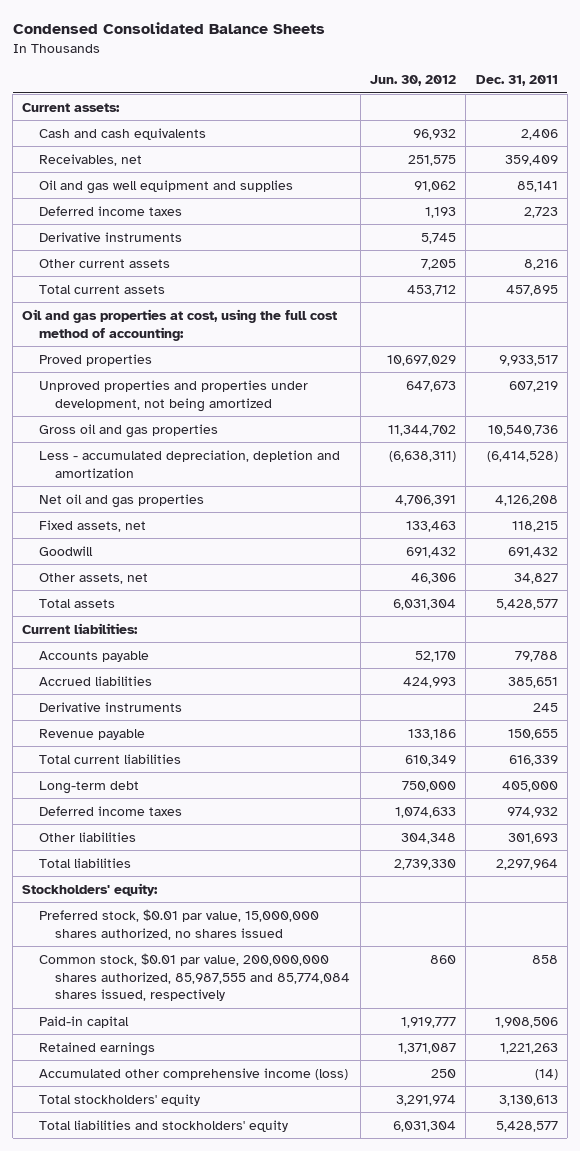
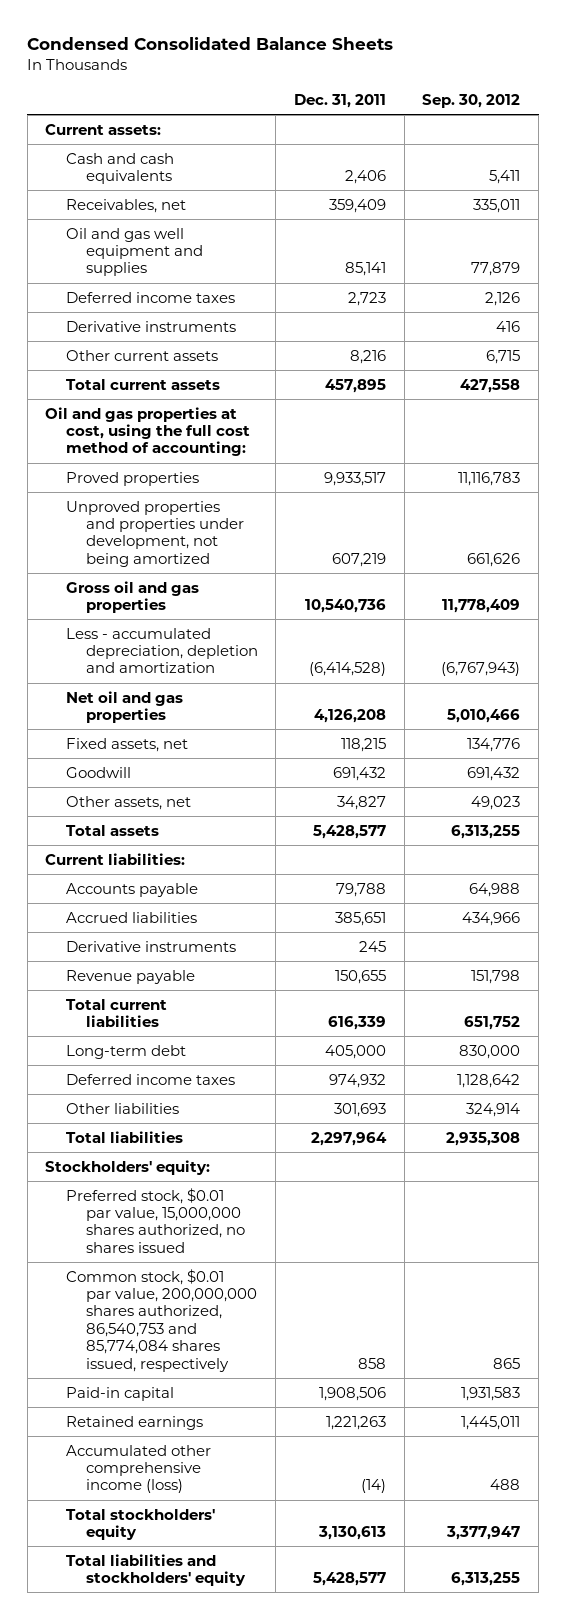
- | Jun. 30, 2012 | Dec. 31, 2011
+ | Dec. 31, 2011 | Sep. 30, 2012
- Common stock, $0.01 par value, 200,000,000 shares authorized, 85,987,555 and 85,774,084 shares issued, respectively | 860 | 858
+ Common stock, $0.01 par value, 200,000,000 shares authorized, 86,540,753 and 85,774,084 shares issued, respectively | 858 | 865

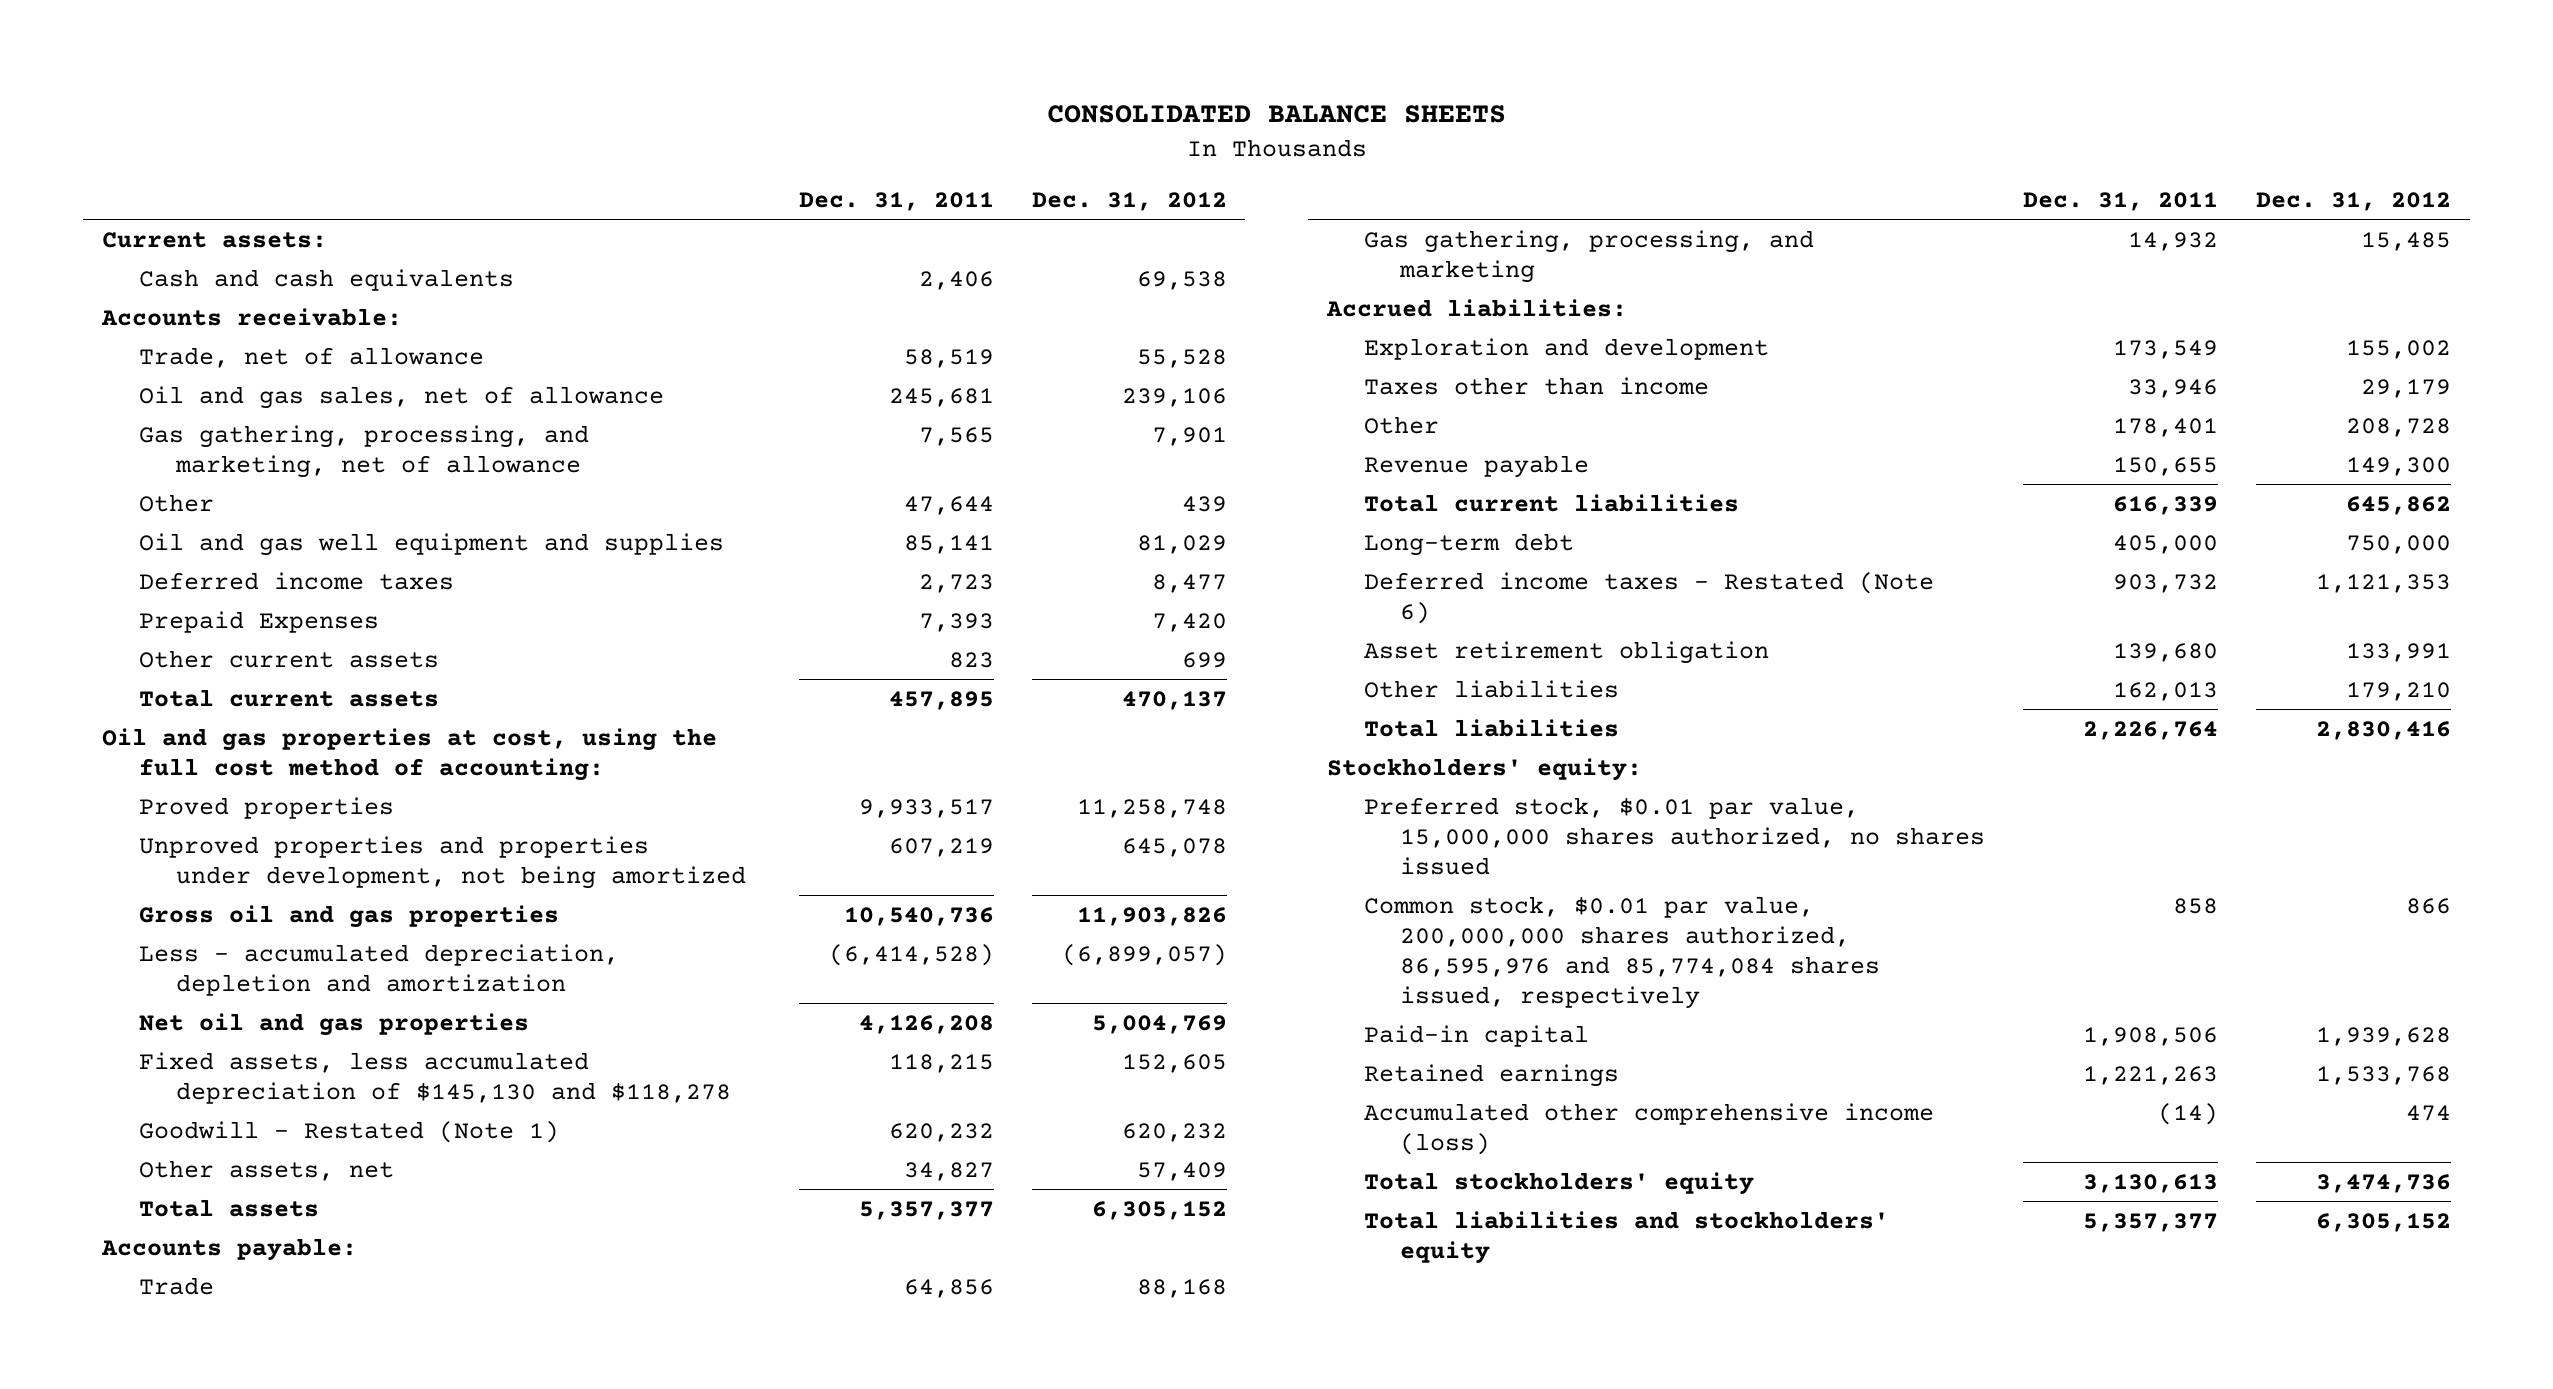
- Condensed Consolidated Balance Sheets
+ CONSOLIDATED BALANCE SHEETS
- | Dec. 31, 2011 | Sep. 30, 2012
+ | Dec. 31, 2011 | Dec. 31, 2012
- Receivables, net | 359,409 | 335,011
+ Accounts receivable:
+ Trade, net of allowance | 58,519 | 55,528
+ Oil and gas sales, net of allowance | 245,681 | 239,106
+ Gas gathering, processing, and marketing, net of allowance | 7,565 | 7,901
+ Other | 47,644 | 439
- Derivative instruments | | 416
- Other current assets | 8,216 | 6,715
+ Prepaid Expenses | 7,393 | 7,420
+ Other current assets | 823 | 699
- Fixed assets, net | 118,215 | 134,776
- Goodwill | 691,432 | 691,432
+ Fixed assets, less accumulated depreciation of $145,130 and $118,278 | 118,215 | 152,605
+ Goodwill - Restated (Note 1) | 620,232 | 620,232
- Total assets | 5,428,577 | 6,313,255
- Current liabilities:
- Accounts payable | 79,788 | 64,988
- Accrued liabilities | 385,651 | 434,966
- Derivative instruments | 245 |
+ Total assets | 5,357,377 | 6,305,152
+ Accounts payable:
+ Trade | 64,856 | 88,168
+ Gas gathering, processing, and marketing | 14,932 | 15,485
+ Accrued liabilities:
+ Exploration and development | 173,549 | 155,002
+ Taxes other than income | 33,946 | 29,179
+ Other | 178,401 | 208,728
- Deferred income taxes | 974,932 | 1,128,642
- Other liabilities | 301,693 | 324,914
- Total liabilities | 2,297,964 | 2,935,308
+ Deferred income taxes - Restated (Note 6) | 903,732 | 1,121,353
+ Asset retirement obligation | 139,680 | 133,991
+ Other liabilities | 162,013 | 179,210
+ Total liabilities | 2,226,764 | 2,830,416
- Common stock, $0.01 par value, 200,000,000 shares authorized, 86,540,753 and 85,774,084 shares issued, respectively | 858 | 865
+ Common stock, $0.01 par value, 200,000,000 shares authorized, 86,595,976 and 85,774,084 shares issued, respectively | 858 | 866
- Total liabilities and stockholders' equity | 5,428,577 | 6,313,255
+ Total liabilities and stockholders' equity | 5,357,377 | 6,305,152

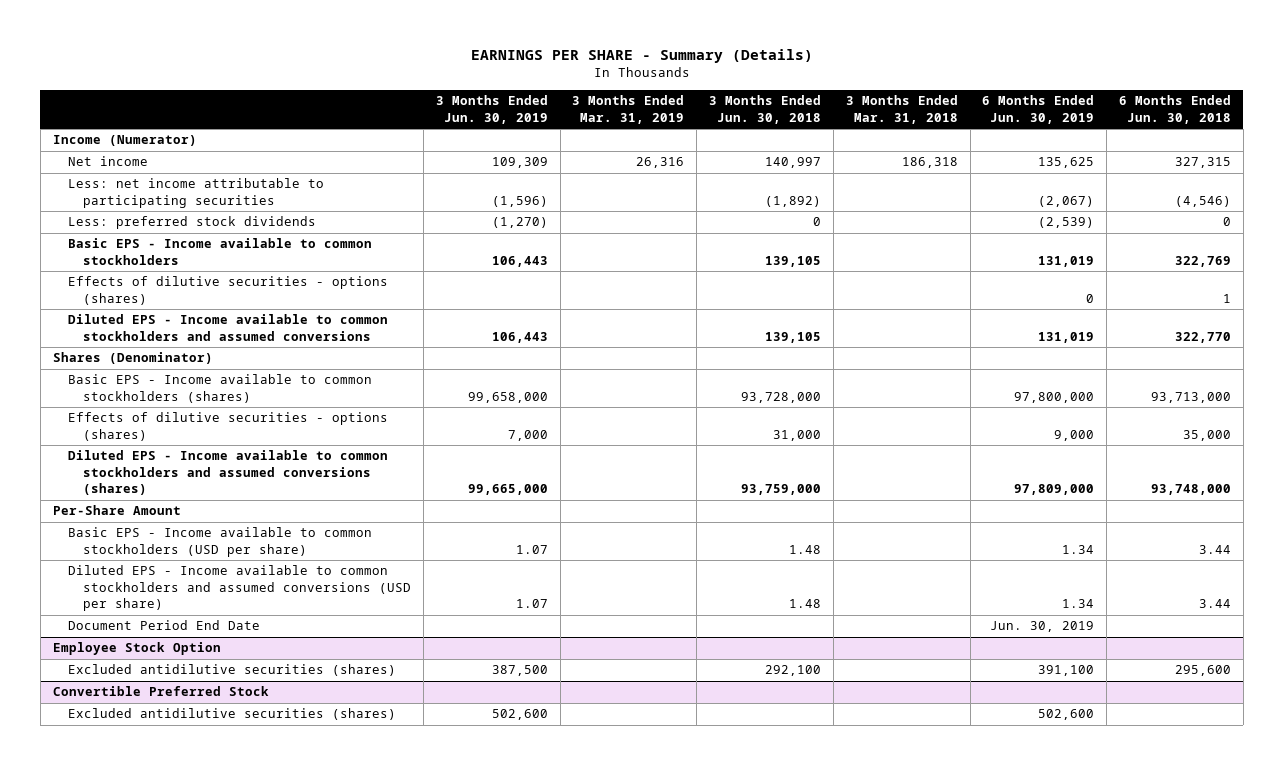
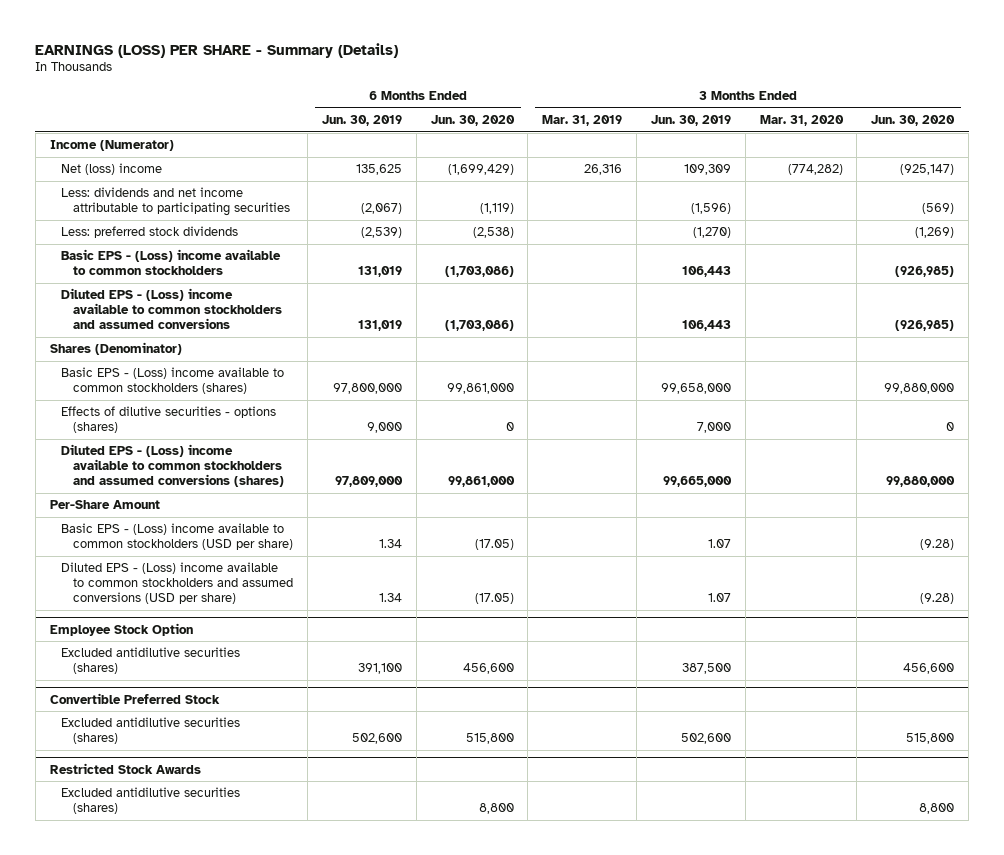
- EARNINGS PER SHARE - Summary (Details)
+ EARNINGS (LOSS) PER SHARE - Summary (Details)
- | 3 Months Ended Jun. 30, 2019 | 3 Months Ended Mar. 31, 2019 | 3 Months Ended Jun. 30, 2018 | 3 Months Ended Mar. 31, 2018 | 6 Months Ended Jun. 30, 2019 | 6 Months Ended Jun. 30, 2018
+ | 6 Months Ended Jun. 30, 2019 | 6 Months Ended Jun. 30, 2020 | 3 Months Ended Mar. 31, 2019 | 3 Months Ended Jun. 30, 2019 | 3 Months Ended Mar. 31, 2020 | 3 Months Ended Jun. 30, 2020
- Net income | 109,309 | 26,316 | 140,997 | 186,318 | 135,625 | 327,315
- Less: net income attributable to participating securities | (1,596) | | (1,892) | | (2,067) | (4,546)
+ Net (loss) income | 135,625 | (1,699,429) | 26,316 | 109,309 | (774,282) | (925,147)
+ Less: dividends and net income attributable to participating securities | (2,067) | (1,119) | | (1,596) | | (569)
- Basic EPS - Income available to common stockholders | 106,443 | | 139,105 | | 131,019 | 322,769
- Effects of dilutive securities - options (shares) | | | | | 0 | 1
- Diluted EPS - Income available to common stockholders and assumed conversions | 106,443 | | 139,105 | | 131,019 | 322,770
+ Basic EPS - (Loss) income available to common stockholders | 131,019 | (1,703,086) | | 106,443 | | (926,985)
+ Diluted EPS - (Loss) income available to common stockholders and assumed conversions | 131,019 | (1,703,086) | | 106,443 | | (926,985)
- Basic EPS - Income available to common stockholders (shares) | 99,658,000 | | 93,728,000 | | 97,800,000 | 93,713,000
+ Basic EPS - (Loss) income available to common stockholders (shares) | 97,800,000 | 99,861,000 | | 99,658,000 | | 99,880,000
- Diluted EPS - Income available to common stockholders and assumed conversions (shares) | 99,665,000 | | 93,759,000 | | 97,809,000 | 93,748,000
+ Diluted EPS - (Loss) income available to common stockholders and assumed conversions (shares) | 97,809,000 | 99,861,000 | | 99,665,000 | | 99,880,000
- Basic EPS - Income available to common stockholders (USD per share) | 1.07 | | 1.48 | | 1.34 | 3.44
- Diluted EPS - Income available to common stockholders and assumed conversions (USD per share) | 1.07 | | 1.48 | | 1.34 | 3.44
- Document Period End Date | | | | | Jun. 30, 2019 |
+ Basic EPS - (Loss) income available to common stockholders (USD per share) | 1.34 | (17.05) | | 1.07 | | (9.28)
+ Diluted EPS - (Loss) income available to common stockholders and assumed conversions (USD per share) | 1.34 | (17.05) | | 1.07 | | (9.28)
+ Restricted Stock Awards
+ Excluded antidilutive securities (shares) | | 8,800 | | | | 8,800

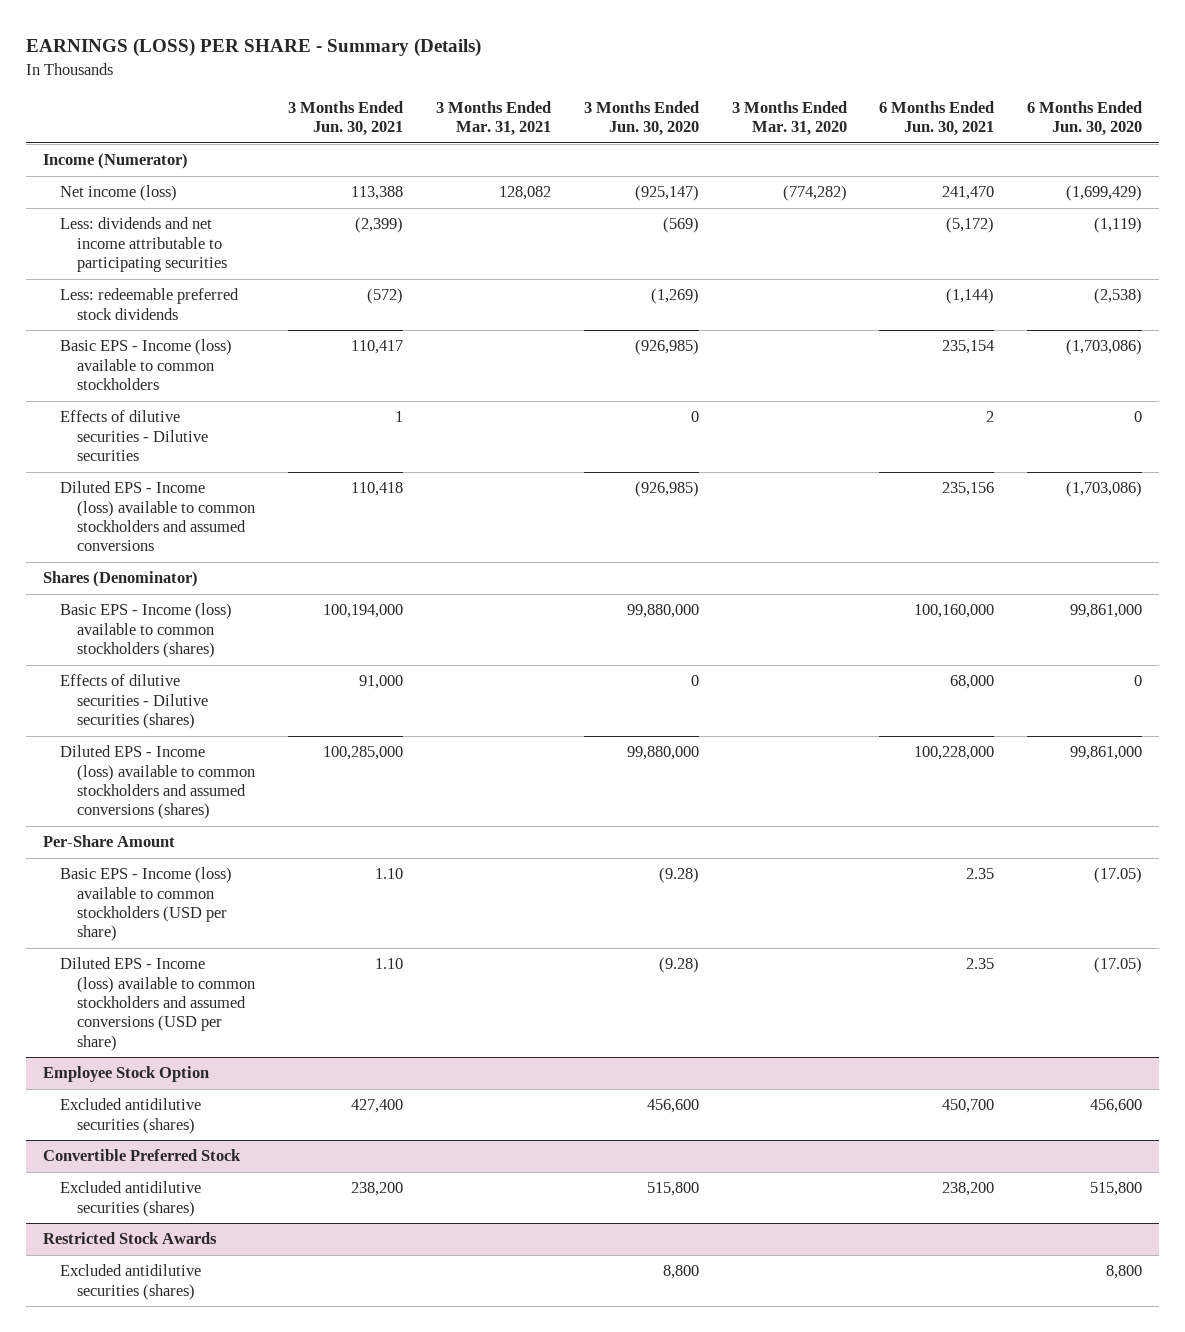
- | 6 Months Ended Jun. 30, 2019 | 6 Months Ended Jun. 30, 2020 | 3 Months Ended Mar. 31, 2019 | 3 Months Ended Jun. 30, 2019 | 3 Months Ended Mar. 31, 2020 | 3 Months Ended Jun. 30, 2020
+ | 3 Months Ended Jun. 30, 2021 | 3 Months Ended Mar. 31, 2021 | 3 Months Ended Jun. 30, 2020 | 3 Months Ended Mar. 31, 2020 | 6 Months Ended Jun. 30, 2021 | 6 Months Ended Jun. 30, 2020
- Net (loss) income | 135,625 | (1,699,429) | 26,316 | 109,309 | (774,282) | (925,147)
+ Net income (loss) | 113,388 | 128,082 | (925,147) | (774,282) | 241,470 | (1,699,429)
- Less: preferred stock dividends | (2,539) | (2,538) | | (1,270) | | (1,269)
- Basic EPS - (Loss) income available to common stockholders | 131,019 | (1,703,086) | | 106,443 | | (926,985)
- Diluted EPS - (Loss) income available to common stockholders and assumed conversions | 131,019 | (1,703,086) | | 106,443 | | (926,985)
+ Less: redeemable preferred stock dividends | (572) | | (1,269) | | (1,144) | (2,538)
+ Basic EPS - Income (loss) available to common stockholders | 110,417 | | (926,985) | | 235,154 | (1,703,086)
+ Effects of dilutive securities - Dilutive securities | 1 | | 0 | | 2 | 0
+ Diluted EPS - Income (loss) available to common stockholders and assumed conversions | 110,418 | | (926,985) | | 235,156 | (1,703,086)
- Basic EPS - (Loss) income available to common stockholders (shares) | 97,800,000 | 99,861,000 | | 99,658,000 | | 99,880,000
- Effects of dilutive securities - options (shares) | 9,000 | 0 | | 7,000 | | 0
- Diluted EPS - (Loss) income available to common stockholders and assumed conversions (shares) | 97,809,000 | 99,861,000 | | 99,665,000 | | 99,880,000
+ Basic EPS - Income (loss) available to common stockholders (shares) | 100,194,000 | | 99,880,000 | | 100,160,000 | 99,861,000
+ Effects of dilutive securities - Dilutive securities (shares) | 91,000 | | 0 | | 68,000 | 0
+ Diluted EPS - Income (loss) available to common stockholders and assumed conversions (shares) | 100,285,000 | | 99,880,000 | | 100,228,000 | 99,861,000
- Basic EPS - (Loss) income available to common stockholders (USD per share) | 1.34 | (17.05) | | 1.07 | | (9.28)
- Diluted EPS - (Loss) income available to common stockholders and assumed conversions (USD per share) | 1.34 | (17.05) | | 1.07 | | (9.28)
+ Basic EPS - Income (loss) available to common stockholders (USD per share) | 1.10 | | (9.28) | | 2.35 | (17.05)
+ Diluted EPS - Income (loss) available to common stockholders and assumed conversions (USD per share) | 1.10 | | (9.28) | | 2.35 | (17.05)

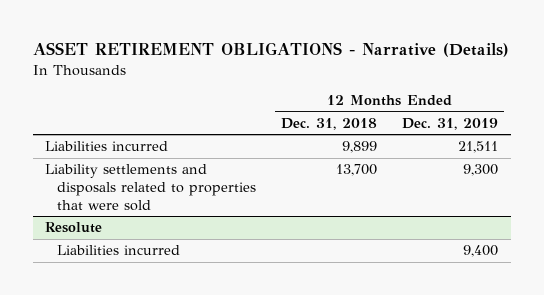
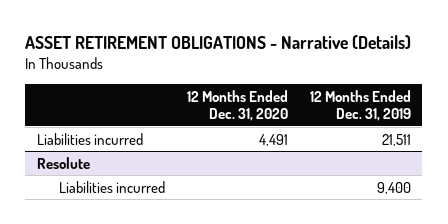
- | 12 Months Ended Dec. 31, 2018 | 12 Months Ended Dec. 31, 2019
+ | 12 Months Ended Dec. 31, 2020 | 12 Months Ended Dec. 31, 2019
- Liability settlements and disposals related to properties that were sold | 13,700 | 9,300

